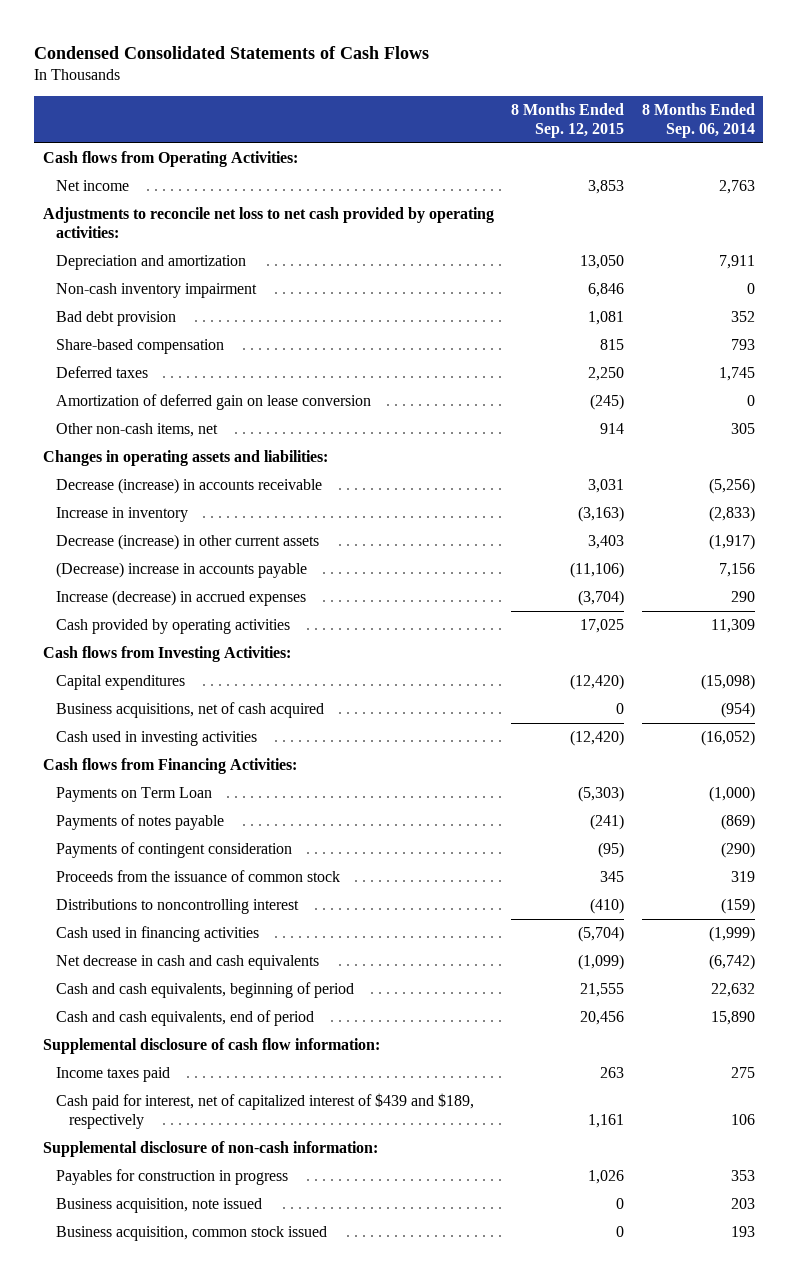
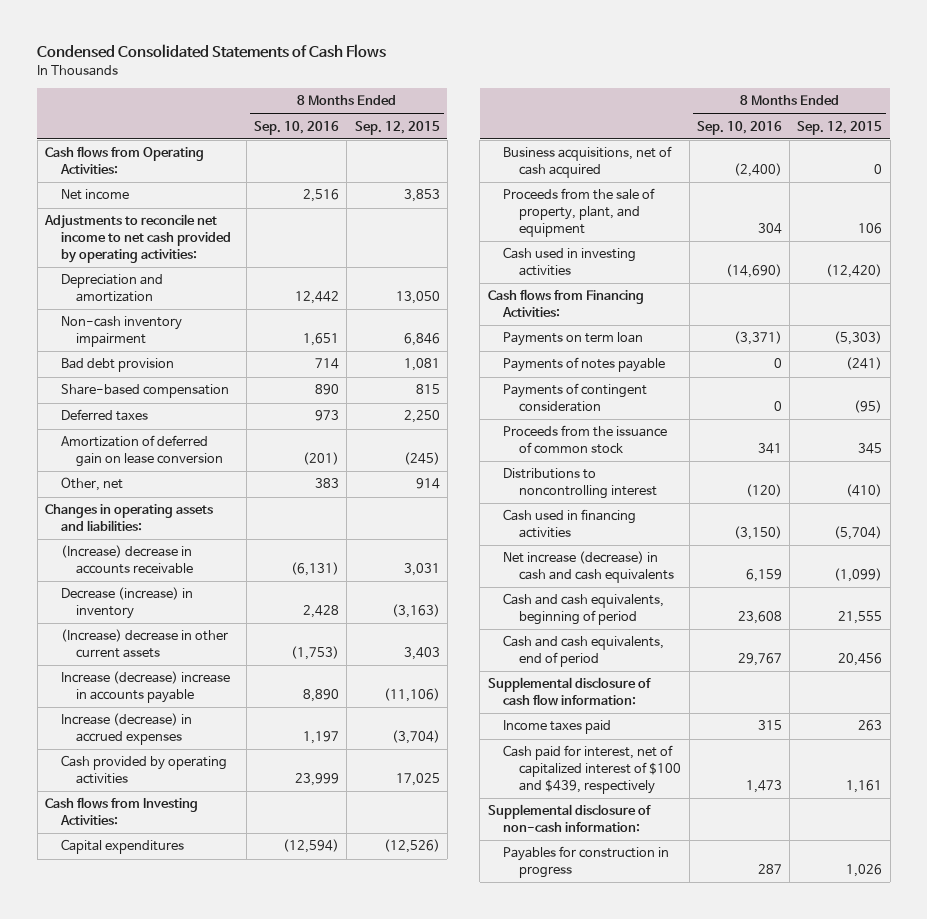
- | 8 Months Ended Sep. 12, 2015 | 8 Months Ended Sep. 06, 2014
+ | 8 Months Ended Sep. 10, 2016 | 8 Months Ended Sep. 12, 2015
- Adjustments to reconcile net loss to net cash provided by operating activities:
+ Adjustments to reconcile net income to net cash provided by operating activities:
- Other non-cash items, net | 914 | 305
+ Other, net | 383 | 914
- Decrease (increase) in accounts receivable | 3,031 | (5,256)
- Increase in inventory | (3,163) | (2,833)
- Decrease (increase) in other current assets | 3,403 | (1,917)
- (Decrease) increase in accounts payable | (11,106) | 7,156
+ (Increase) decrease in accounts receivable | (6,131) | 3,031
+ Decrease (increase) in inventory | 2,428 | (3,163)
+ (Increase) decrease in other current assets | (1,753) | 3,403
+ Increase (decrease) increase in accounts payable | 8,890 | (11,106)
- Capital expenditures | (12,420) | (15,098)
+ Capital expenditures | (12,594) | (12,526)
+ Proceeds from the sale of property, plant, and equipment | 304 | 106
- Payments on Term Loan | (5,303) | (1,000)
+ Payments on term loan | (3,371) | (5,303)
- Net decrease in cash and cash equivalents | (1,099) | (6,742)
+ Net increase (decrease) in cash and cash equivalents | 6,159 | (1,099)
- Cash paid for interest, net of capitalized interest of $439 and $189, respectively | 1,161 | 106
+ Cash paid for interest, net of capitalized interest of $100 and $439, respectively | 1,473 | 1,161
- Business acquisition, note issued | 0 | 203
- Business acquisition, common stock issued | 0 | 193

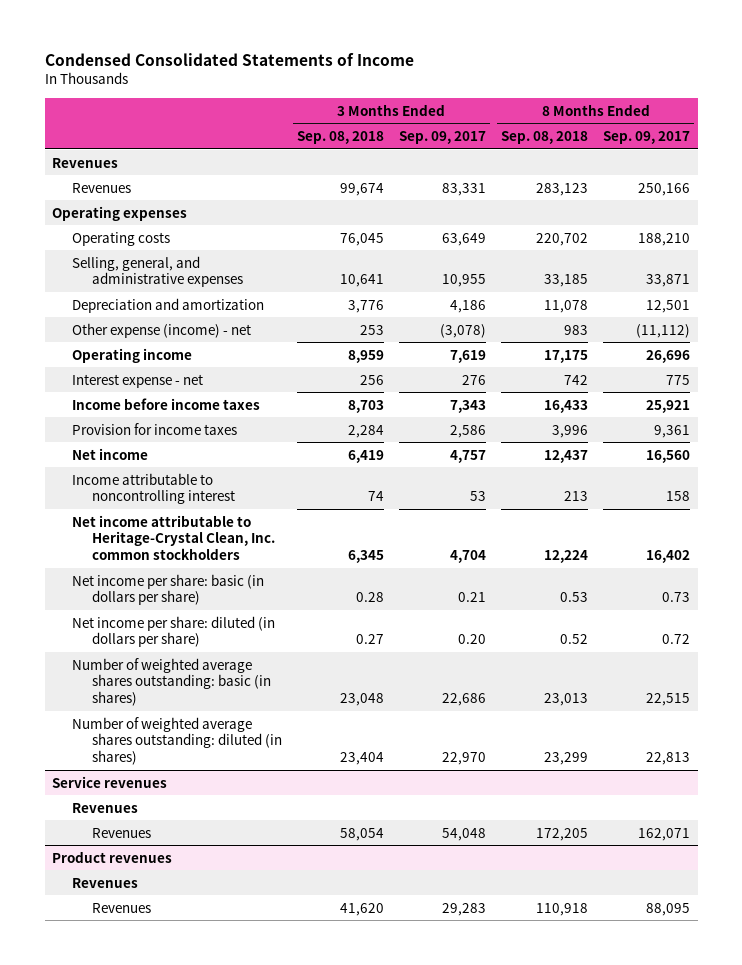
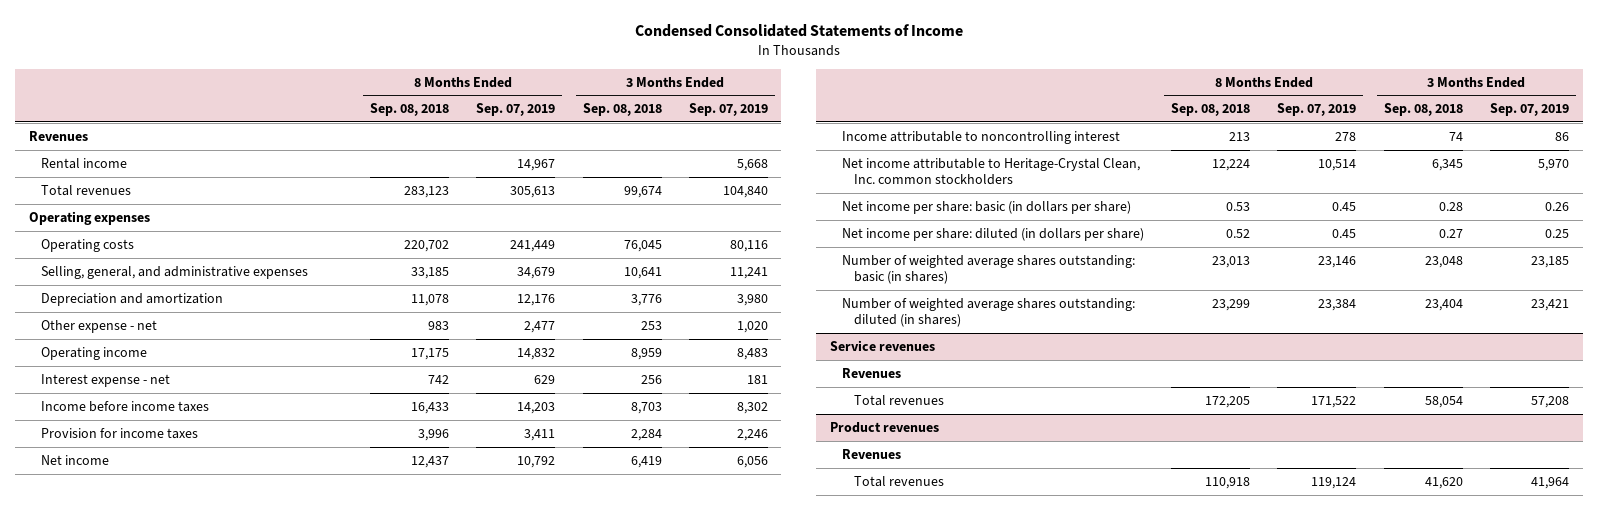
- | 3 Months Ended Sep. 08, 2018 | 3 Months Ended Sep. 09, 2017 | 8 Months Ended Sep. 08, 2018 | 8 Months Ended Sep. 09, 2017
+ | 8 Months Ended Sep. 08, 2018 | 8 Months Ended Sep. 07, 2019 | 3 Months Ended Sep. 08, 2018 | 3 Months Ended Sep. 07, 2019
- Revenues | 99,674 | 83,331 | 283,123 | 250,166
+ Rental income | | 14,967 | | 5,668
+ Total revenues | 283,123 | 305,613 | 99,674 | 104,840
- Other expense (income) - net | 253 | (3,078) | 983 | (11,112)
+ Other expense - net | 983 | 2,477 | 253 | 1,020
@ Service revenues
- Revenues | 58,054 | 54,048 | 172,205 | 162,071
+ Total revenues | 172,205 | 171,522 | 58,054 | 57,208
@ Product revenues
- Revenues | 41,620 | 29,283 | 110,918 | 88,095
+ Total revenues | 110,918 | 119,124 | 41,620 | 41,964

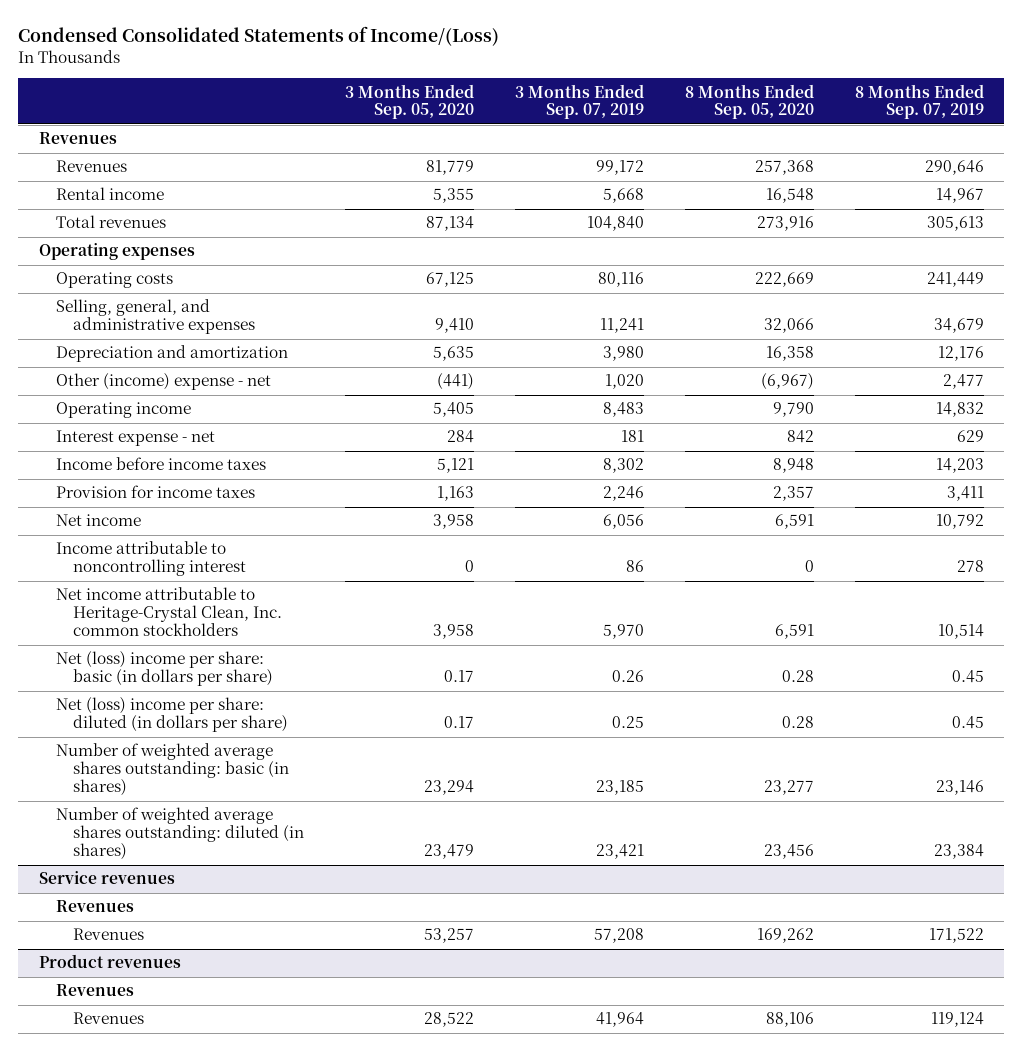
- Condensed Consolidated Statements of Income
+ Condensed Consolidated Statements of Income/(Loss)
- | 8 Months Ended Sep. 08, 2018 | 8 Months Ended Sep. 07, 2019 | 3 Months Ended Sep. 08, 2018 | 3 Months Ended Sep. 07, 2019
+ | 3 Months Ended Sep. 05, 2020 | 3 Months Ended Sep. 07, 2019 | 8 Months Ended Sep. 05, 2020 | 8 Months Ended Sep. 07, 2019
+ Revenues | 81,779 | 99,172 | 257,368 | 290,646
- Other expense - net | 983 | 2,477 | 253 | 1,020
+ Other (income) expense - net | (441) | 1,020 | (6,967) | 2,477
- Net income per share: basic (in dollars per share) | 0.53 | 0.45 | 0.28 | 0.26
- Net income per share: diluted (in dollars per share) | 0.52 | 0.45 | 0.27 | 0.25
+ Net (loss) income per share: basic (in dollars per share) | 0.17 | 0.26 | 0.28 | 0.45
+ Net (loss) income per share: diluted (in dollars per share) | 0.17 | 0.25 | 0.28 | 0.45
@ Service revenues
- Total revenues | 172,205 | 171,522 | 58,054 | 57,208
+ Revenues | 53,257 | 57,208 | 169,262 | 171,522
@ Product revenues
- Total revenues | 110,918 | 119,124 | 41,620 | 41,964
+ Revenues | 28,522 | 41,964 | 88,106 | 119,124

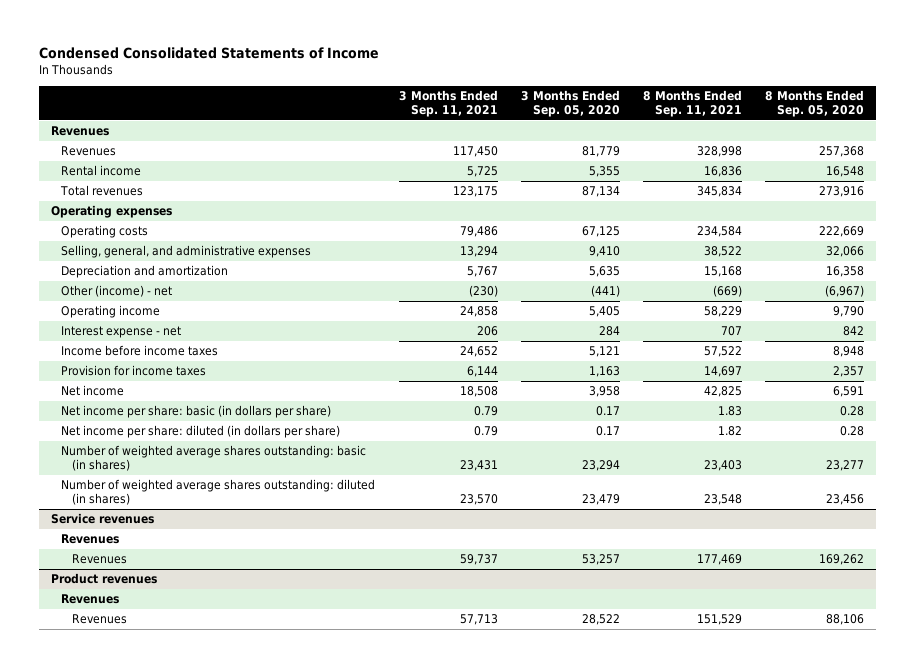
- Condensed Consolidated Statements of Income/(Loss)
+ Condensed Consolidated Statements of Income
- | 3 Months Ended Sep. 05, 2020 | 3 Months Ended Sep. 07, 2019 | 8 Months Ended Sep. 05, 2020 | 8 Months Ended Sep. 07, 2019
+ | 3 Months Ended Sep. 11, 2021 | 3 Months Ended Sep. 05, 2020 | 8 Months Ended Sep. 11, 2021 | 8 Months Ended Sep. 05, 2020
- Other (income) expense - net | (441) | 1,020 | (6,967) | 2,477
+ Other (income) - net | (230) | (441) | (669) | (6,967)
- Income attributable to noncontrolling interest | 0 | 86 | 0 | 278
- Net income attributable to Heritage-Crystal Clean, Inc. common stockholders | 3,958 | 5,970 | 6,591 | 10,514
- Net (loss) income per share: basic (in dollars per share) | 0.17 | 0.26 | 0.28 | 0.45
- Net (loss) income per share: diluted (in dollars per share) | 0.17 | 0.25 | 0.28 | 0.45
+ Net income per share: basic (in dollars per share) | 0.79 | 0.17 | 1.83 | 0.28
+ Net income per share: diluted (in dollars per share) | 0.79 | 0.17 | 1.82 | 0.28

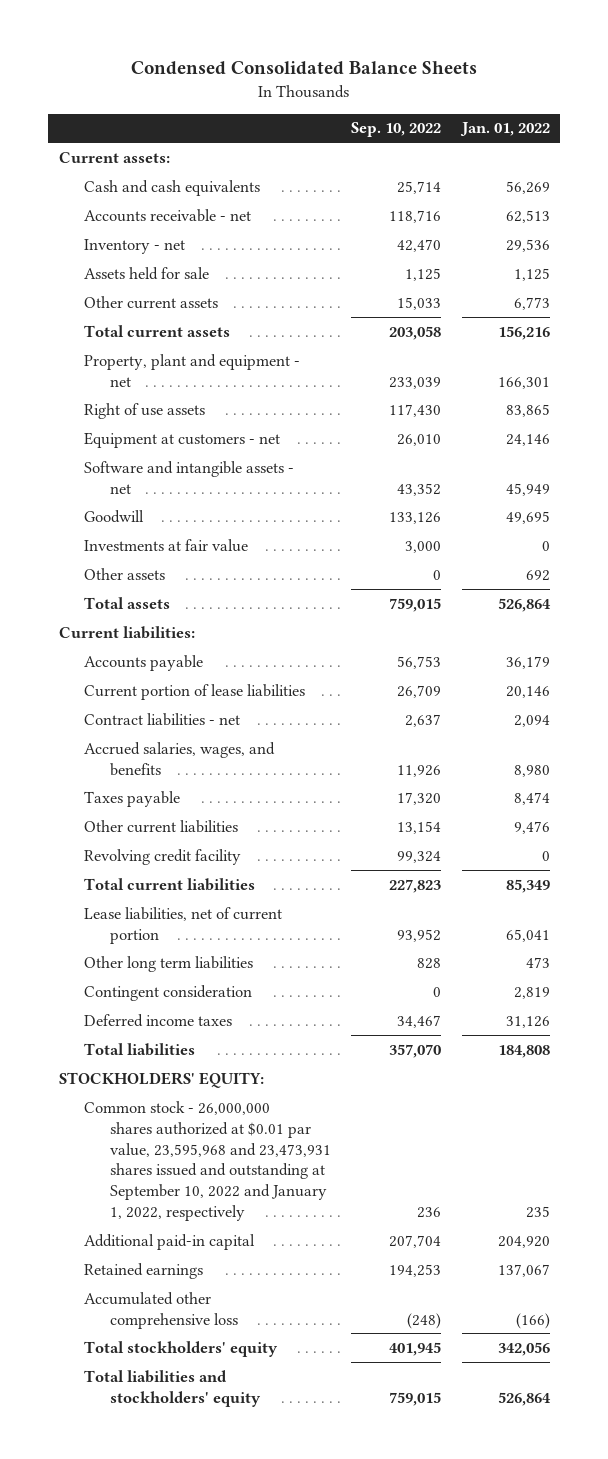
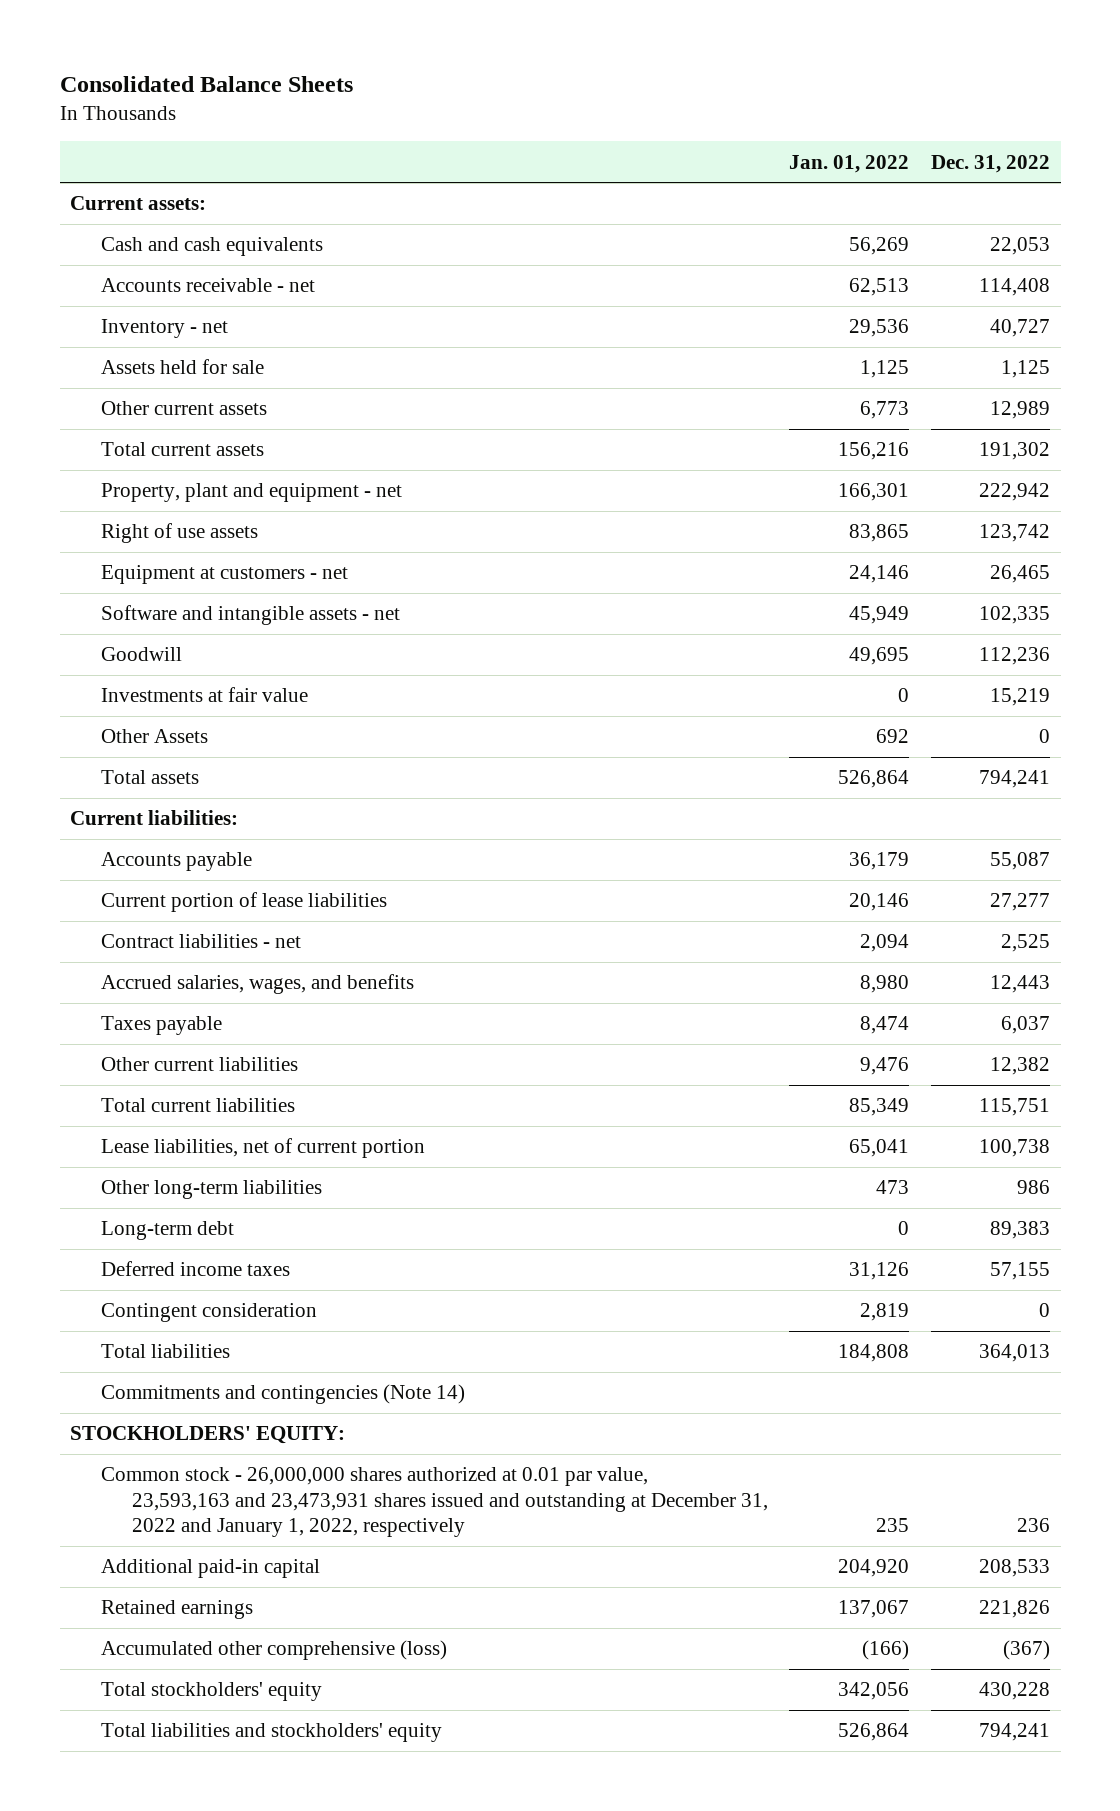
- Condensed Consolidated Balance Sheets
+ Consolidated Balance Sheets
- | Sep. 10, 2022 | Jan. 01, 2022
+ | Jan. 01, 2022 | Dec. 31, 2022
- Other assets | 0 | 692
+ Other Assets | 692 | 0
- Revolving credit facility | 99,324 | 0
- Other long term liabilities | 828 | 473
+ Other long-term liabilities | 473 | 986
+ Long-term debt | 0 | 89,383
moved down: Contingent consideration | 2,819 | 0
+ Commitments and contingencies (Note 14)
- Common stock - 26,000,000 shares authorized at $0.01 par value, 23,595,968 and 23,473,931 shares issued and outstanding at September 10, 2022 and January 1, 2022, respectively | 236 | 235
+ Common stock - 26,000,000 shares authorized at 0.01 par value, 23,593,163 and 23,473,931 shares issued and outstanding at December 31, 2022 and January 1, 2022, respectively | 235 | 236
- Accumulated other comprehensive loss | (248) | (166)
+ Accumulated other comprehensive (loss) | (166) | (367)

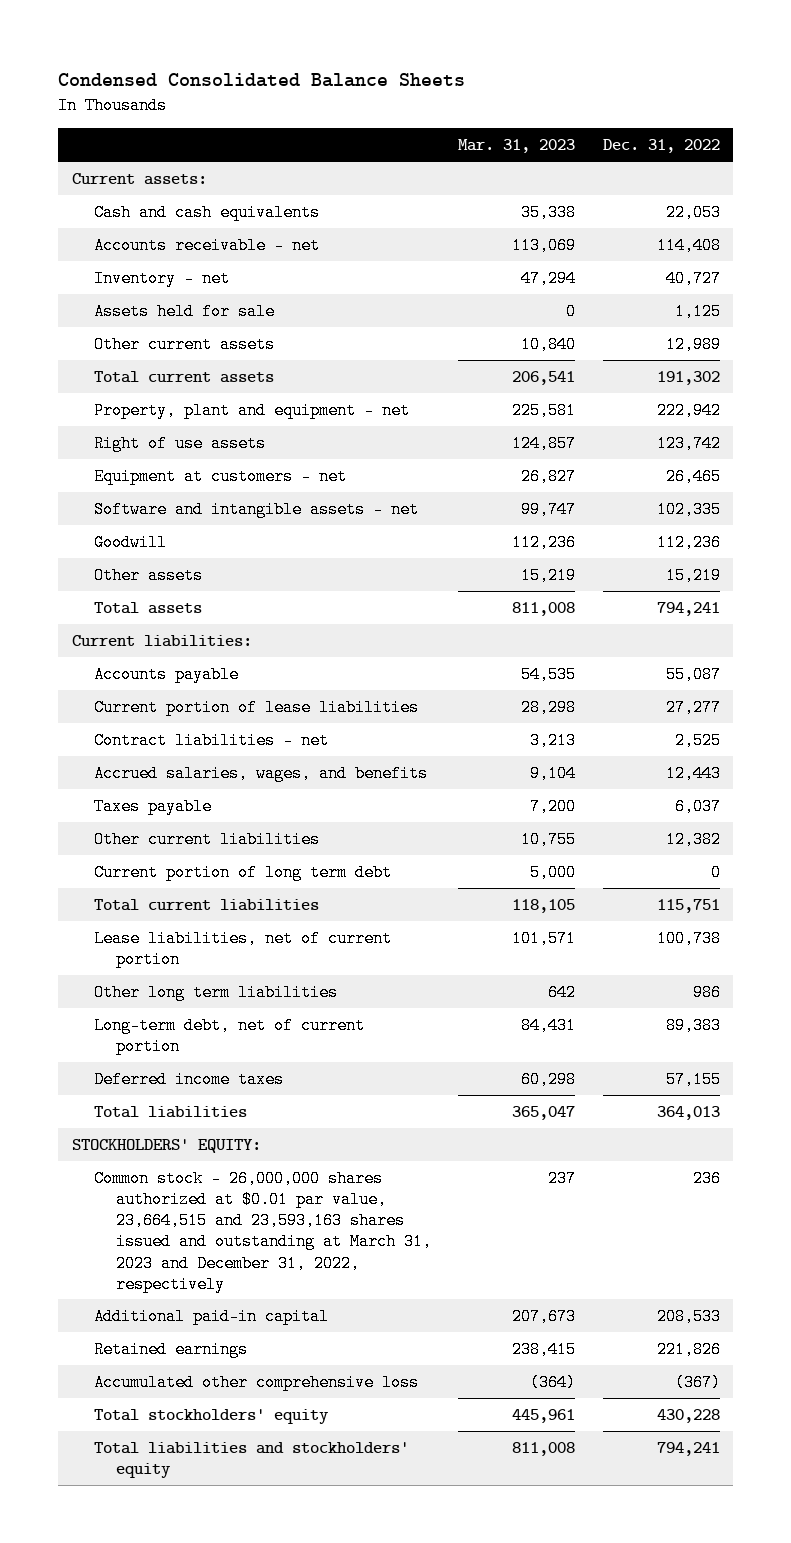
- Consolidated Balance Sheets
+ Condensed Consolidated Balance Sheets
- | Jan. 01, 2022 | Dec. 31, 2022
+ | Mar. 31, 2023 | Dec. 31, 2022
- Investments at fair value | 0 | 15,219
- Other Assets | 692 | 0
+ Other assets | 15,219 | 15,219
+ Current portion of long term debt | 5,000 | 0
- Other long-term liabilities | 473 | 986
- Long-term debt | 0 | 89,383
+ Other long term liabilities | 642 | 986
+ Long-term debt, net of current portion | 84,431 | 89,383
- Contingent consideration | 2,819 | 0
- Commitments and contingencies (Note 14)
- Common stock - 26,000,000 shares authorized at 0.01 par value, 23,593,163 and 23,473,931 shares issued and outstanding at December 31, 2022 and January 1, 2022, respectively | 235 | 236
+ Common stock - 26,000,000 shares authorized at $0.01 par value, 23,664,515 and 23,593,163 shares issued and outstanding at March 31, 2023 and December 31, 2022, respectively | 237 | 236
- Accumulated other comprehensive (loss) | (166) | (367)
+ Accumulated other comprehensive loss | (364) | (367)

